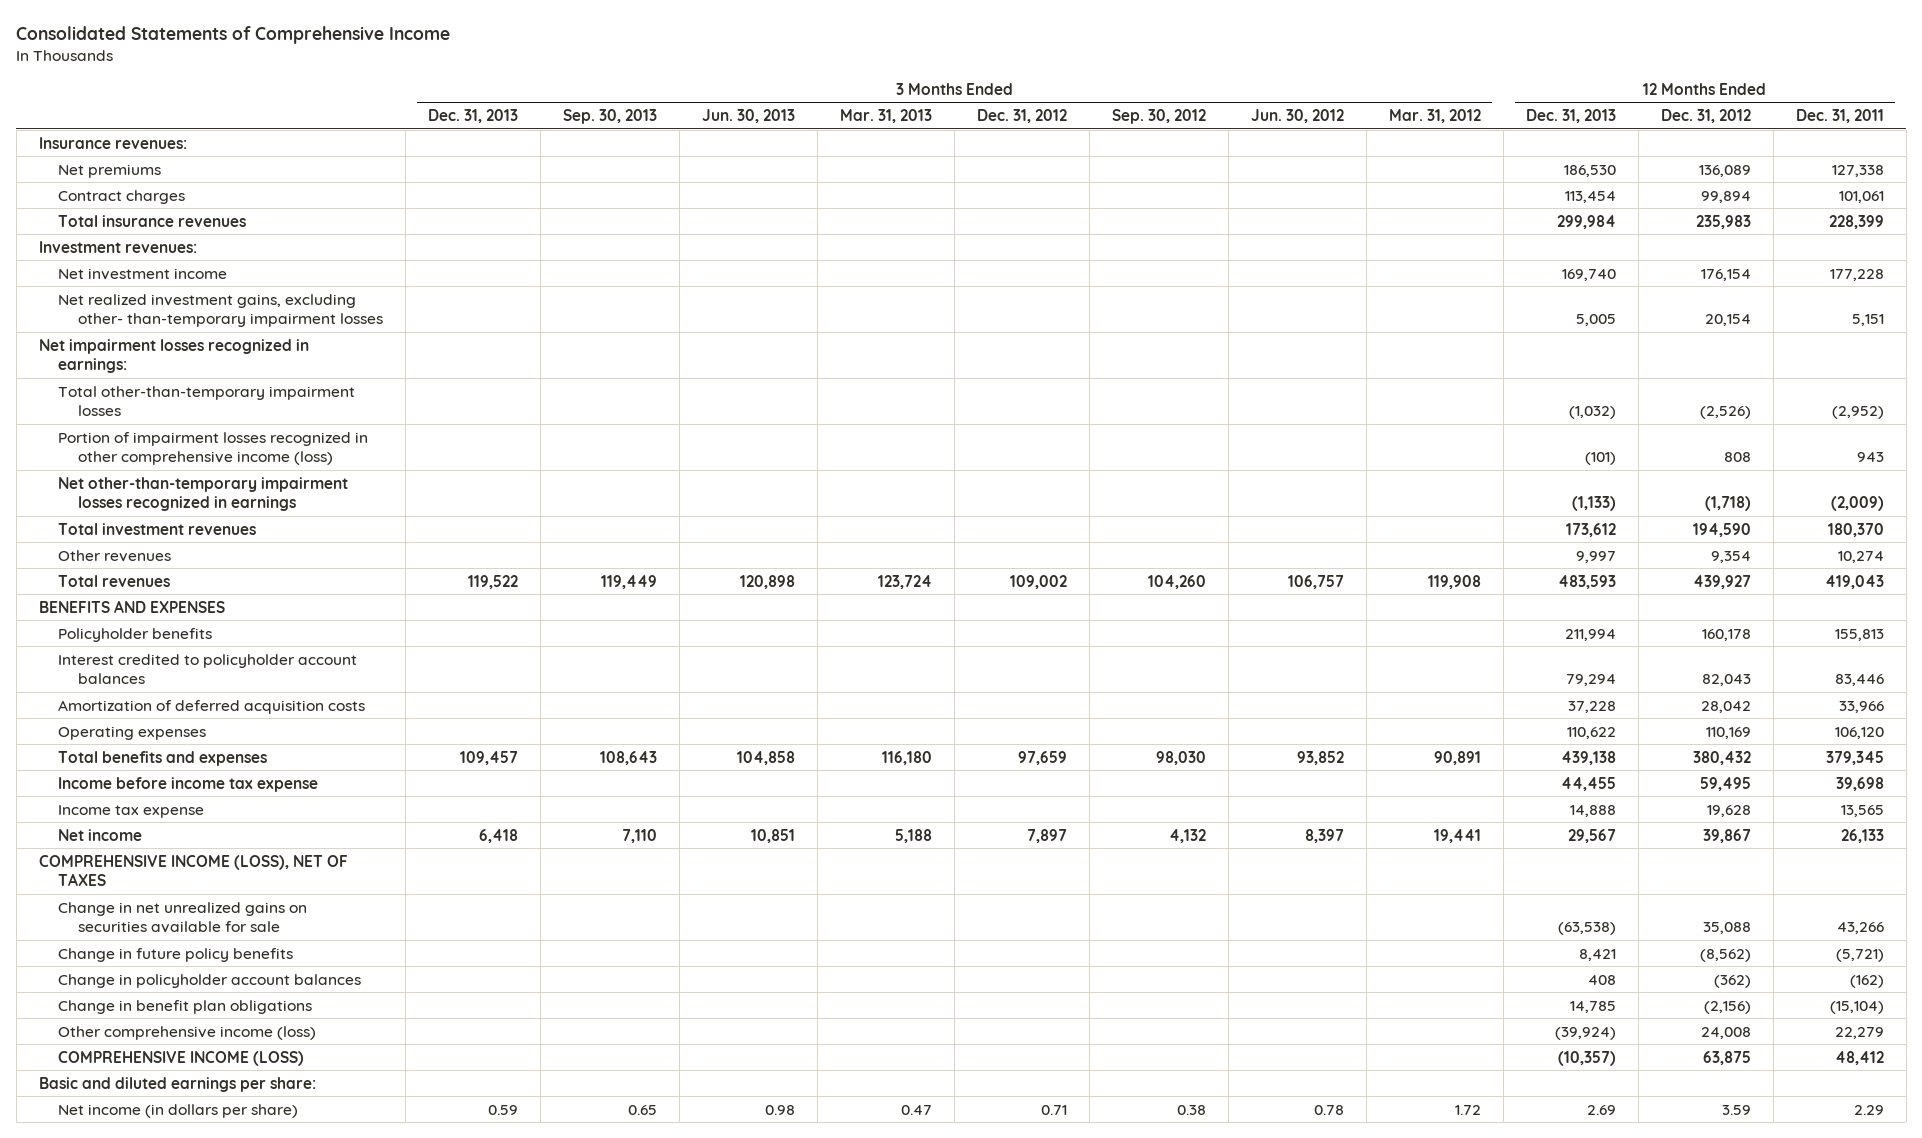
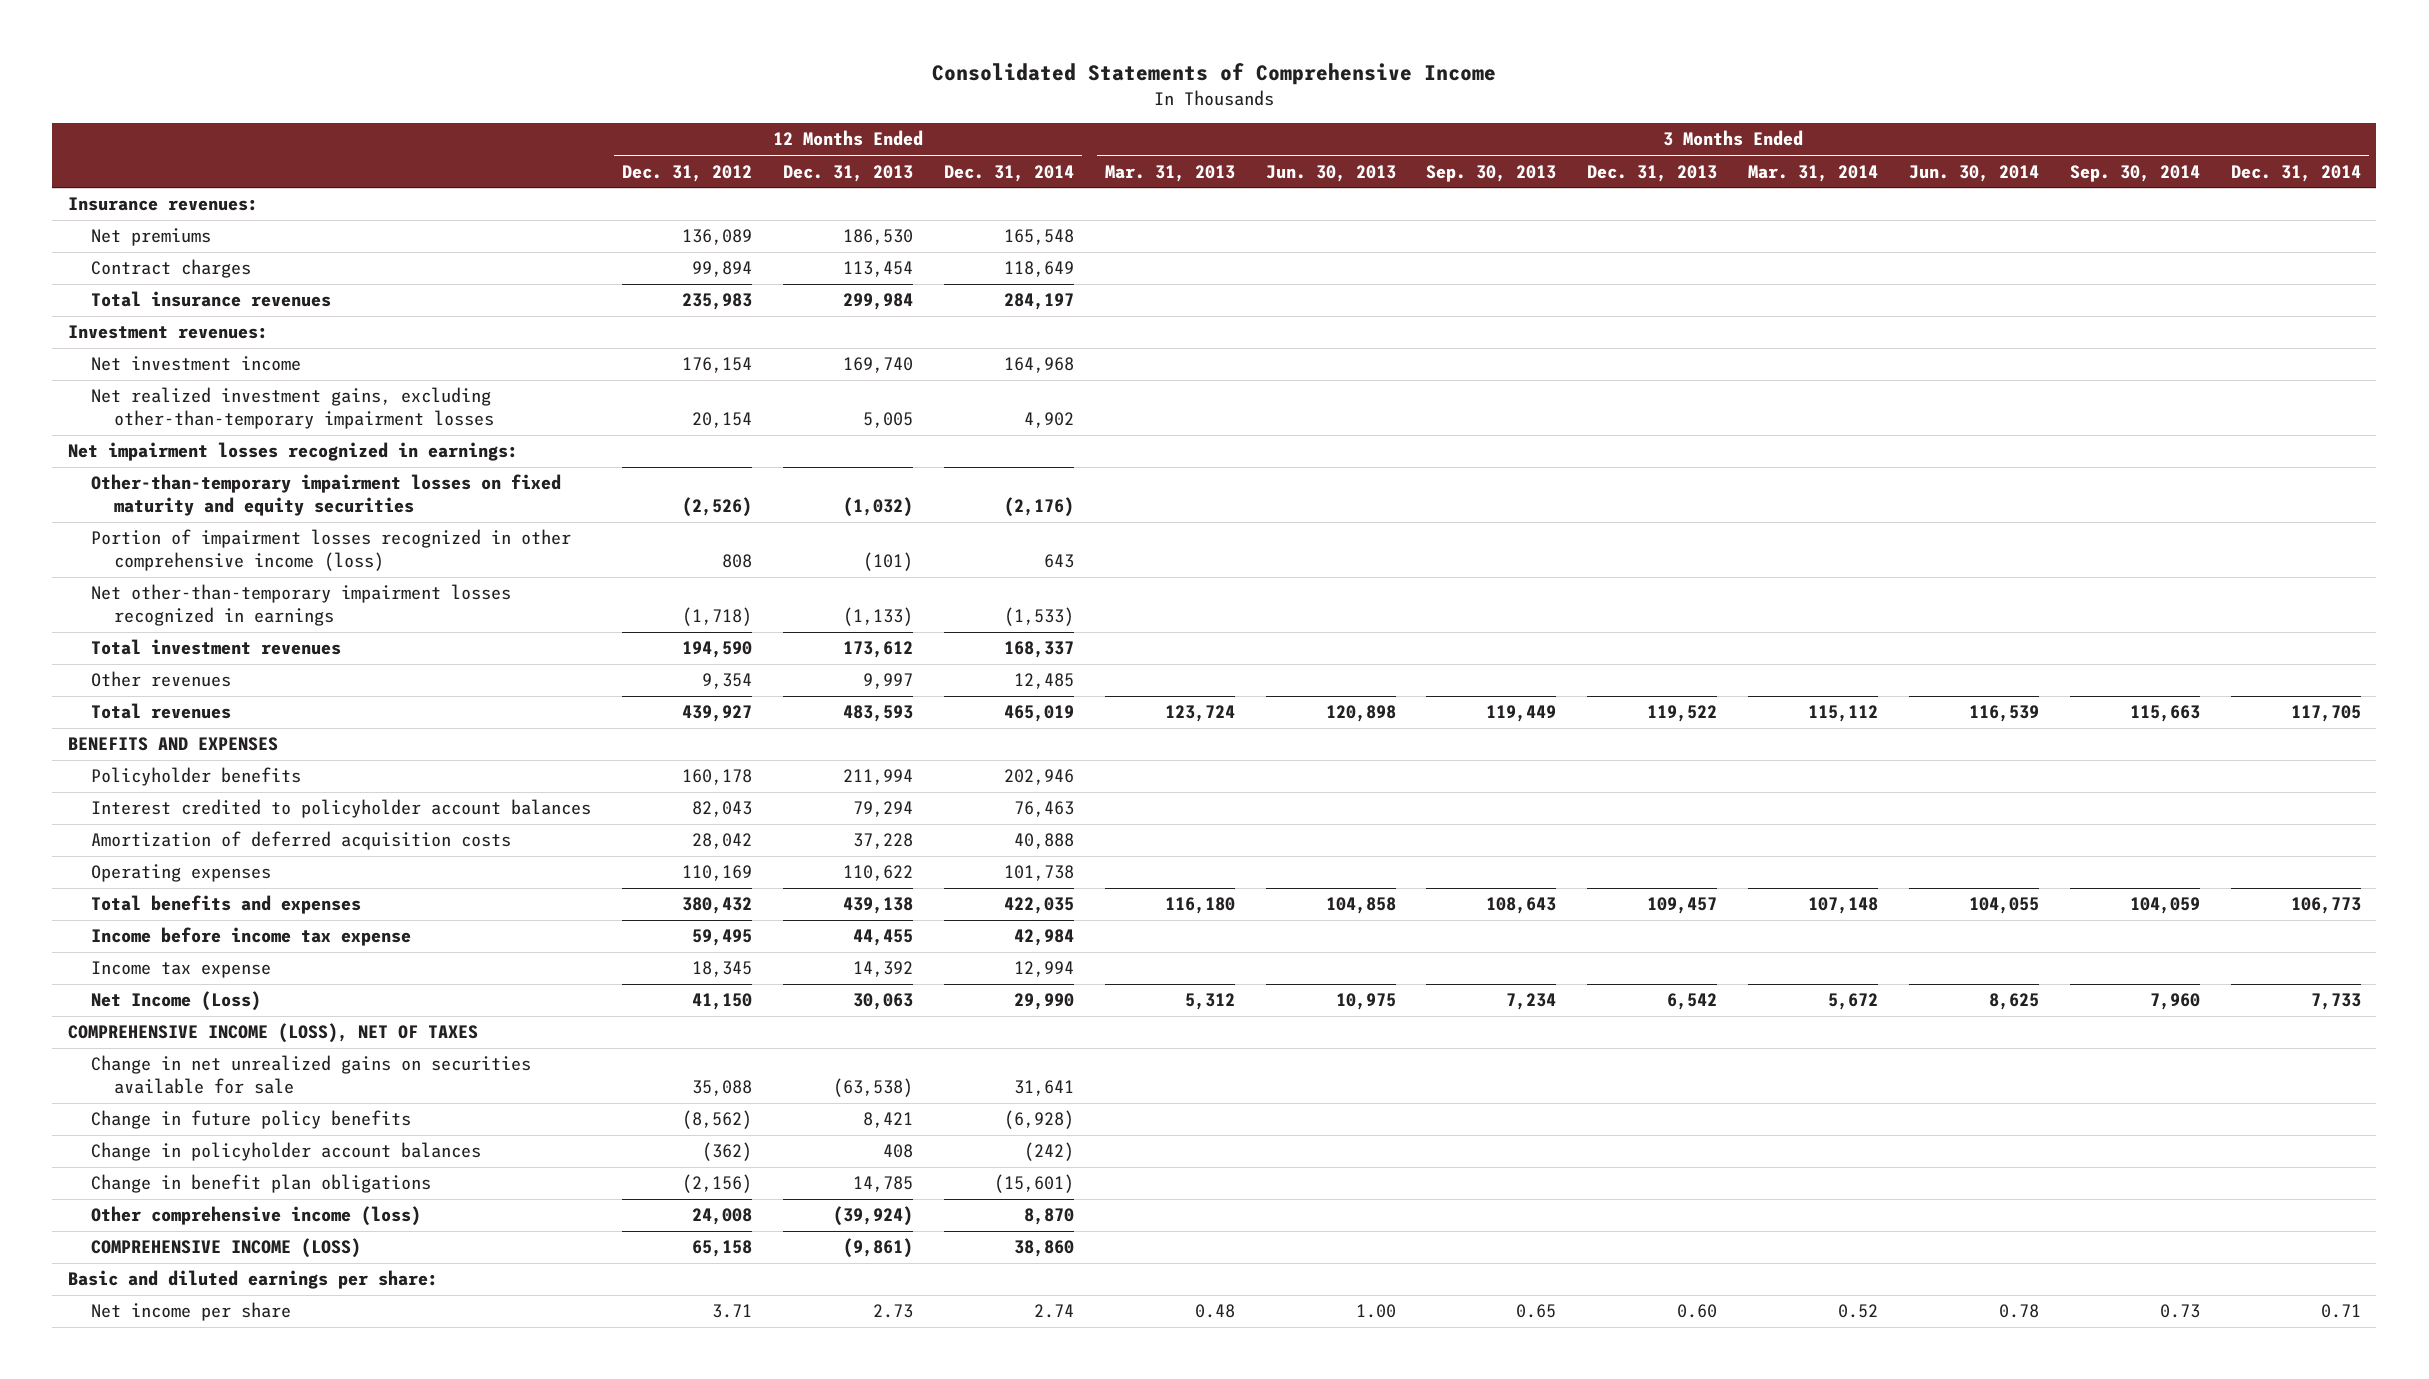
- | 3 Months Ended Dec. 31, 2013 | 3 Months Ended Sep. 30, 2013 | 3 Months Ended Jun. 30, 2013 | 3 Months Ended Mar. 31, 2013 | 3 Months Ended Dec. 31, 2012 | 3 Months Ended Sep. 30, 2012 | 3 Months Ended Jun. 30, 2012 | 3 Months Ended Mar. 31, 2012 | 12 Months Ended Dec. 31, 2013 | 12 Months Ended Dec. 31, 2012 | 12 Months Ended Dec. 31, 2011
+ | 12 Months Ended Dec. 31, 2012 | 12 Months Ended Dec. 31, 2013 | 12 Months Ended Dec. 31, 2014 | 3 Months Ended Mar. 31, 2013 | 3 Months Ended Jun. 30, 2013 | 3 Months Ended Sep. 30, 2013 | 3 Months Ended Dec. 31, 2013 | 3 Months Ended Mar. 31, 2014 | 3 Months Ended Jun. 30, 2014 | 3 Months Ended Sep. 30, 2014 | 3 Months Ended Dec. 31, 2014
- Net realized investment gains, excluding other- than-temporary impairment losses | | | | | | | | | 5,005 | 20,154 | 5,151
+ Net realized investment gains, excluding other-than-temporary impairment losses | 20,154 | 5,005 | 4,902 | | | | | | | |
- Total other-than-temporary impairment losses | | | | | | | | | (1,032) | (2,526) | (2,952)
+ Other-than-temporary impairment losses on fixed maturity and equity securities | (2,526) | (1,032) | (2,176) | | | | | | | |
- Income tax expense | | | | | | | | | 14,888 | 19,628 | 13,565
- Net income | 6,418 | 7,110 | 10,851 | 5,188 | 7,897 | 4,132 | 8,397 | 19,441 | 29,567 | 39,867 | 26,133
+ Income tax expense | 18,345 | 14,392 | 12,994 | | | | | | | |
+ Net Income (Loss) | 41,150 | 30,063 | 29,990 | 5,312 | 10,975 | 7,234 | 6,542 | 5,672 | 8,625 | 7,960 | 7,733
- COMPREHENSIVE INCOME (LOSS) | | | | | | | | | (10,357) | 63,875 | 48,412
+ COMPREHENSIVE INCOME (LOSS) | 65,158 | (9,861) | 38,860 | | | | | | | |
- Net income (in dollars per share) | 0.59 | 0.65 | 0.98 | 0.47 | 0.71 | 0.38 | 0.78 | 1.72 | 2.69 | 3.59 | 2.29
+ Net income per share | 3.71 | 2.73 | 2.74 | 0.48 | 1.00 | 0.65 | 0.60 | 0.52 | 0.78 | 0.73 | 0.71

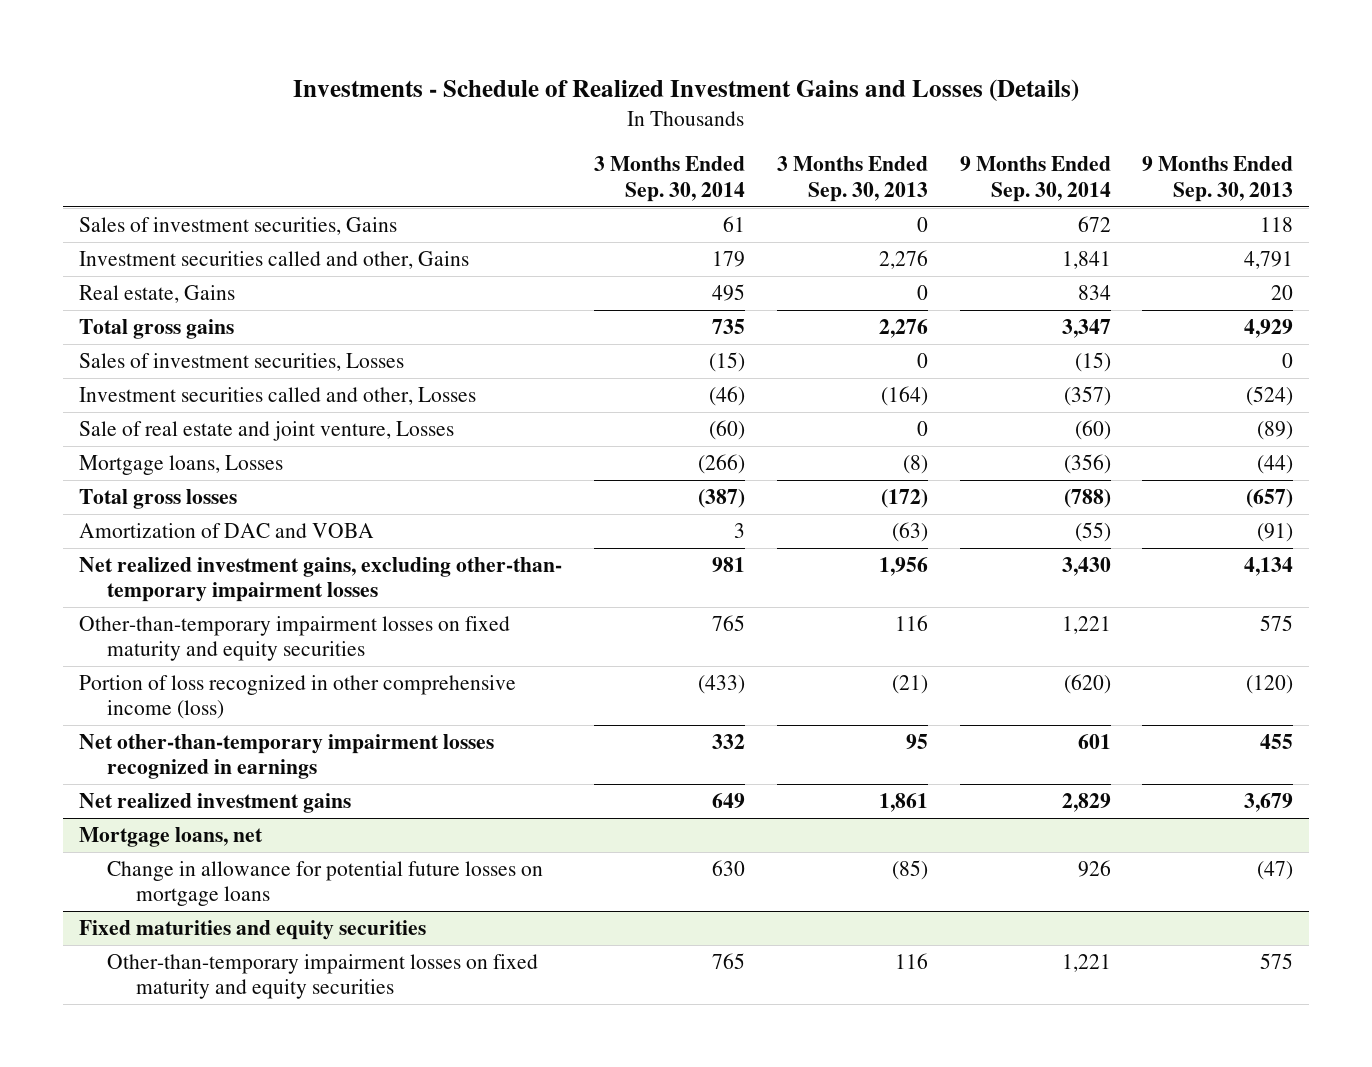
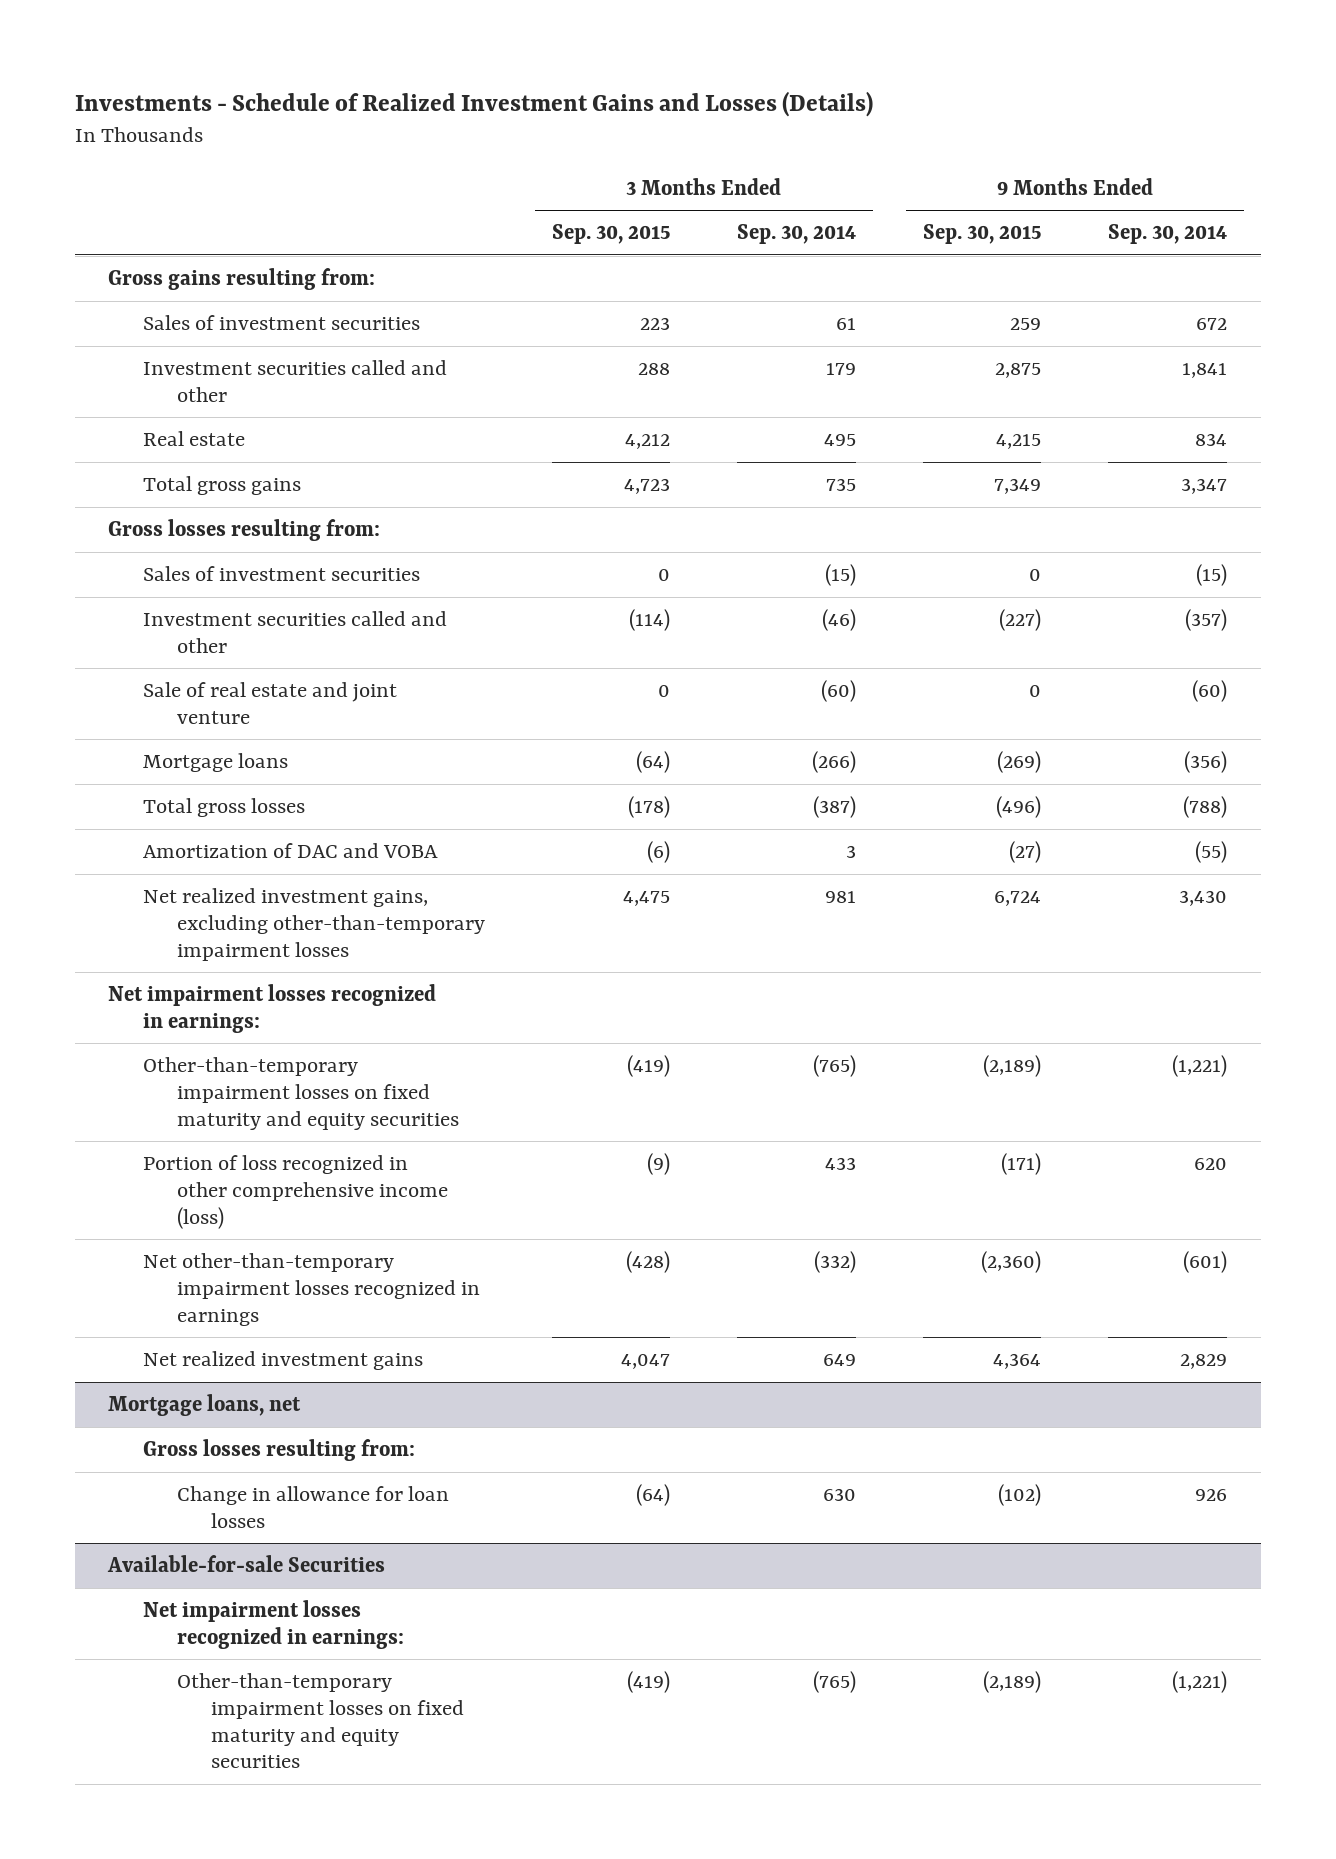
- | 3 Months Ended Sep. 30, 2014 | 3 Months Ended Sep. 30, 2013 | 9 Months Ended Sep. 30, 2014 | 9 Months Ended Sep. 30, 2013
+ | 3 Months Ended Sep. 30, 2015 | 3 Months Ended Sep. 30, 2014 | 9 Months Ended Sep. 30, 2015 | 9 Months Ended Sep. 30, 2014
- Sales of investment securities, Gains | 61 | 0 | 672 | 118
- Investment securities called and other, Gains | 179 | 2,276 | 1,841 | 4,791
- Real estate, Gains | 495 | 0 | 834 | 20
+ Gross gains resulting from:
+ Sales of investment securities | 223 | 61 | 259 | 672
+ Investment securities called and other | 288 | 179 | 2,875 | 1,841
+ Real estate | 4,212 | 495 | 4,215 | 834
- Sales of investment securities, Losses | (15) | 0 | (15) | 0
- Investment securities called and other, Losses | (46) | (164) | (357) | (524)
- Sale of real estate and joint venture, Losses | (60) | 0 | (60) | (89)
- Mortgage loans, Losses | (266) | (8) | (356) | (44)
+ Gross losses resulting from:
+ Sales of investment securities | 0 | (15) | 0 | (15)
+ Investment securities called and other | (114) | (46) | (227) | (357)
+ Sale of real estate and joint venture | 0 | (60) | 0 | (60)
+ Mortgage loans | (64) | (266) | (269) | (356)
- Net realized investment gains, excluding other-than- temporary impairment losses | 981 | 1,956 | 3,430 | 4,134
- Other-than-temporary impairment losses on fixed maturity and equity securities | 765 | 116 | 1,221 | 575
- Portion of loss recognized in other comprehensive income (loss) | (433) | (21) | (620) | (120)
- Net other-than-temporary impairment losses recognized in earnings | 332 | 95 | 601 | 455
+ Net realized investment gains, excluding other-than-temporary impairment losses | 4,475 | 981 | 6,724 | 3,430
+ Net impairment losses recognized in earnings:
+ Other-than-temporary impairment losses on fixed maturity and equity securities | (419) | (765) | (2,189) | (1,221)
+ Portion of loss recognized in other comprehensive income (loss) | (9) | 433 | (171) | 620
+ Net other-than-temporary impairment losses recognized in earnings | (428) | (332) | (2,360) | (601)
@ Mortgage loans, net
- Change in allowance for potential future losses on mortgage loans | 630 | (85) | 926 | (47)
- Fixed maturities and equity securities
- Other-than-temporary impairment losses on fixed maturity and equity securities | 765 | 116 | 1,221 | 575
@ Mortgage loans, net
+ Gross losses resulting from:
+ Change in allowance for loan losses | (64) | 630 | (102) | 926
+ Available-for-sale Securities
+ Net impairment losses recognized in earnings:
+ Other-than-temporary impairment losses on fixed maturity and equity securities | (419) | (765) | (2,189) | (1,221)

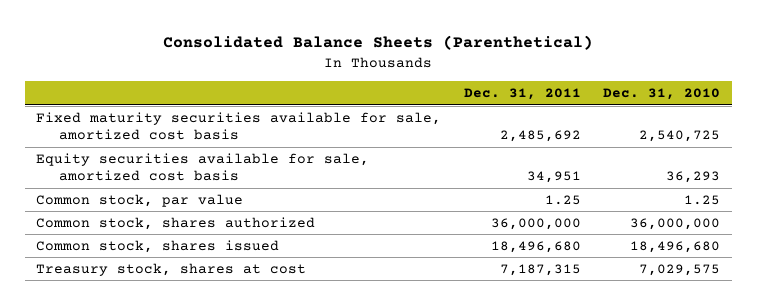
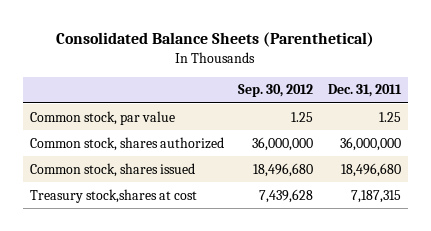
- | Dec. 31, 2011 | Dec. 31, 2010
+ | Sep. 30, 2012 | Dec. 31, 2011
- Fixed maturity securities available for sale, amortized cost basis | 2,485,692 | 2,540,725
- Equity securities available for sale, amortized cost basis | 34,951 | 36,293
- Treasury stock, shares at cost | 7,187,315 | 7,029,575
+ Treasury stock,shares at cost | 7,439,628 | 7,187,315

